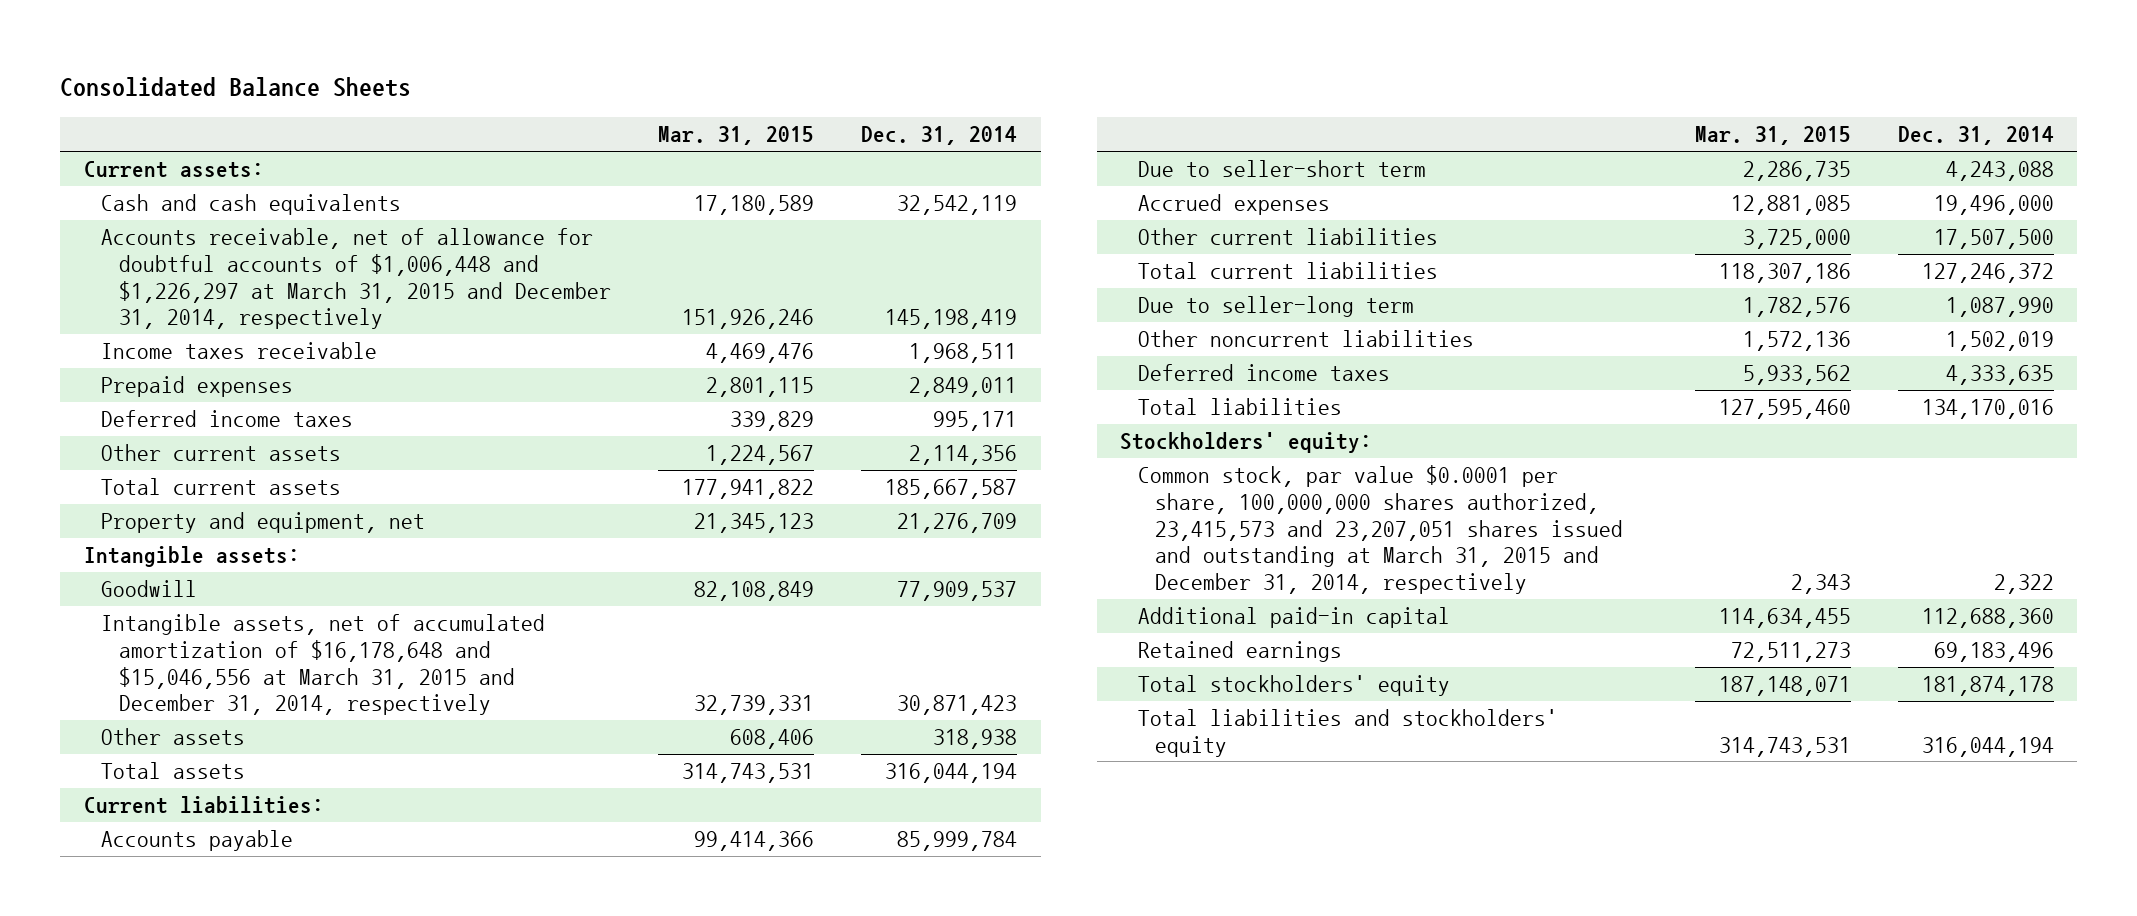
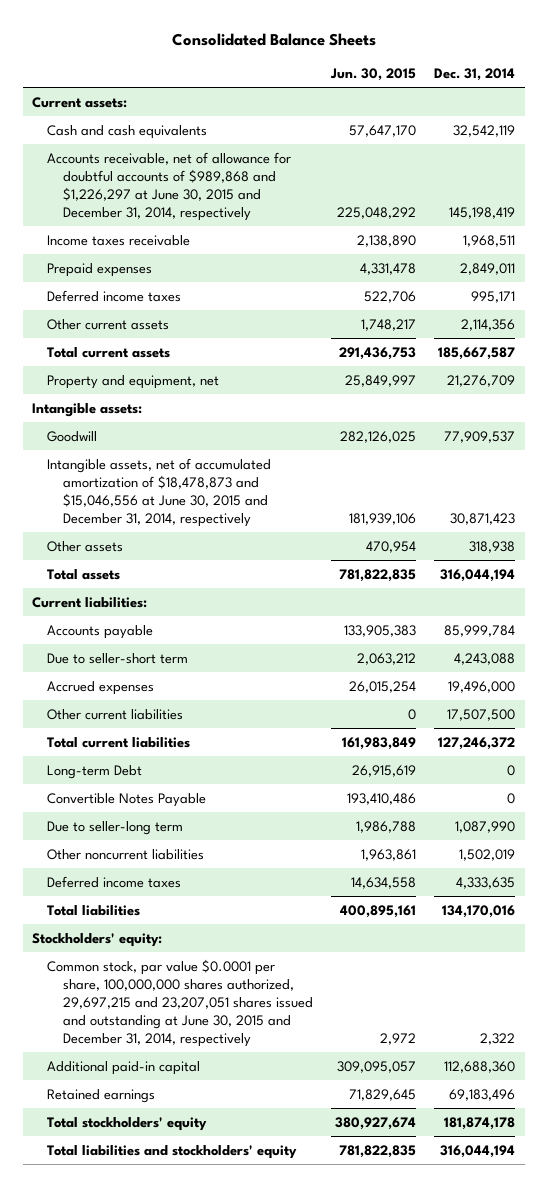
- | Mar. 31, 2015 | Dec. 31, 2014
+ | Jun. 30, 2015 | Dec. 31, 2014
- Accounts receivable, net of allowance for doubtful accounts of $1,006,448 and $1,226,297 at March 31, 2015 and December 31, 2014, respectively | 151,926,246 | 145,198,419
+ Accounts receivable, net of allowance for doubtful accounts of $989,868 and $1,226,297 at June 30, 2015 and December 31, 2014, respectively | 225,048,292 | 145,198,419
- Intangible assets, net of accumulated amortization of $16,178,648 and $15,046,556 at March 31, 2015 and December 31, 2014, respectively | 32,739,331 | 30,871,423
+ Intangible assets, net of accumulated amortization of $18,478,873 and $15,046,556 at June 30, 2015 and December 31, 2014, respectively | 181,939,106 | 30,871,423
+ Long-term Debt | 26,915,619 | 0
+ Convertible Notes Payable | 193,410,486 | 0
- Common stock, par value $0.0001 per share, 100,000,000 shares authorized, 23,415,573 and 23,207,051 shares issued and outstanding at March 31, 2015 and December 31, 2014, respectively | 2,343 | 2,322
+ Common stock, par value $0.0001 per share, 100,000,000 shares authorized, 29,697,215 and 23,207,051 shares issued and outstanding at June 30, 2015 and December 31, 2014, respectively | 2,972 | 2,322

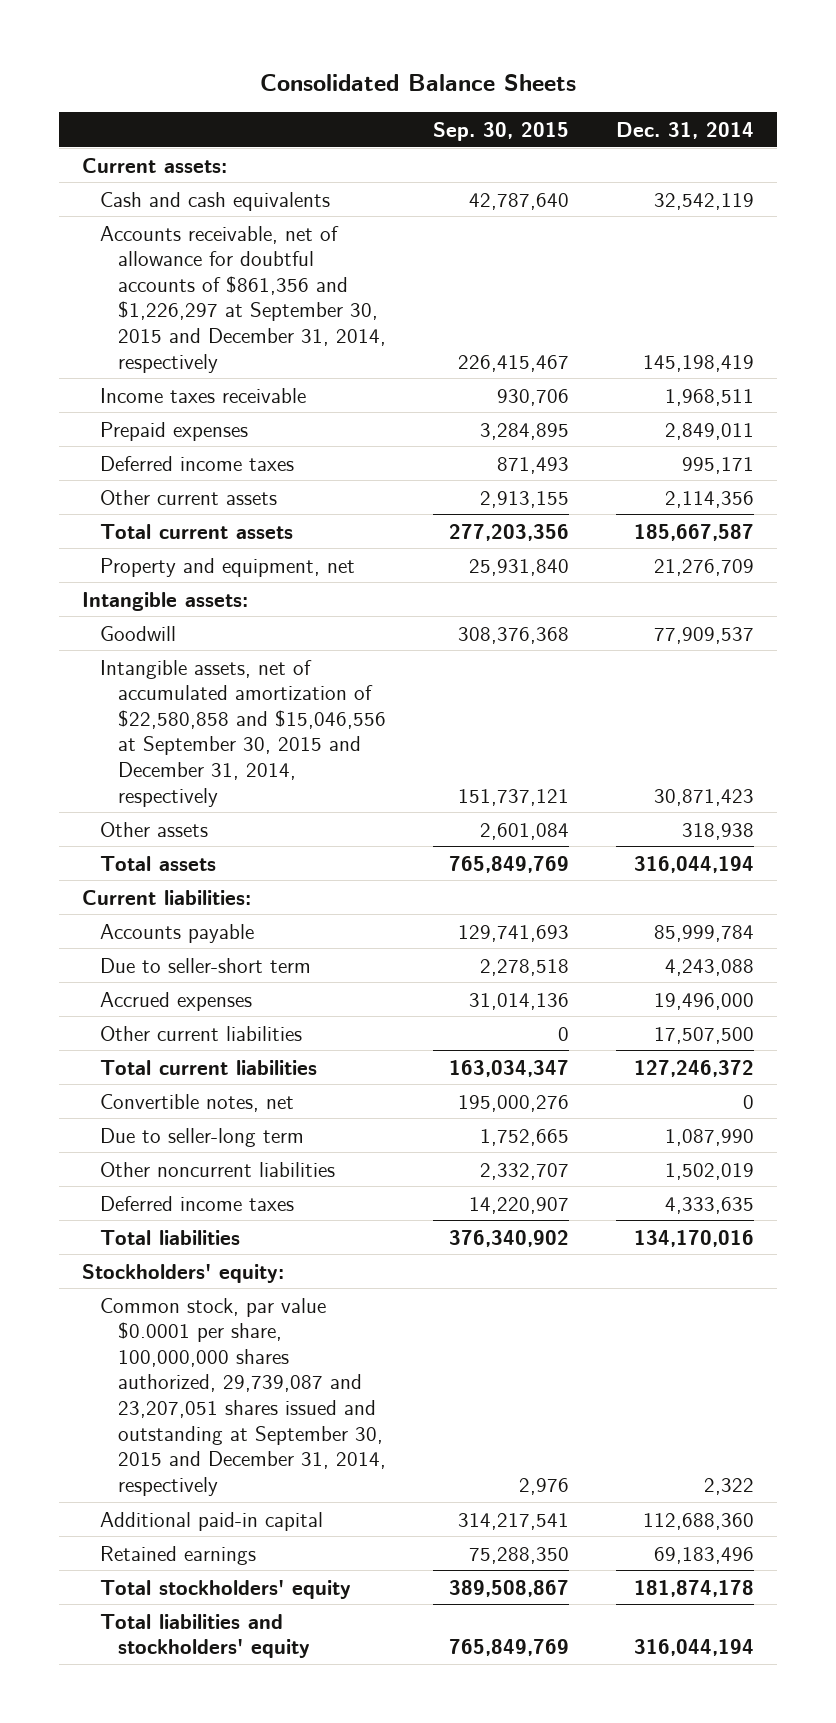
- | Jun. 30, 2015 | Dec. 31, 2014
+ | Sep. 30, 2015 | Dec. 31, 2014
- Accounts receivable, net of allowance for doubtful accounts of $989,868 and $1,226,297 at June 30, 2015 and December 31, 2014, respectively | 225,048,292 | 145,198,419
+ Accounts receivable, net of allowance for doubtful accounts of $861,356 and $1,226,297 at September 30, 2015 and December 31, 2014, respectively | 226,415,467 | 145,198,419
- Intangible assets, net of accumulated amortization of $18,478,873 and $15,046,556 at June 30, 2015 and December 31, 2014, respectively | 181,939,106 | 30,871,423
+ Intangible assets, net of accumulated amortization of $22,580,858 and $15,046,556 at September 30, 2015 and December 31, 2014, respectively | 151,737,121 | 30,871,423
- Long-term Debt | 26,915,619 | 0
- Convertible Notes Payable | 193,410,486 | 0
+ Convertible notes, net | 195,000,276 | 0
- Common stock, par value $0.0001 per share, 100,000,000 shares authorized, 29,697,215 and 23,207,051 shares issued and outstanding at June 30, 2015 and December 31, 2014, respectively | 2,972 | 2,322
+ Common stock, par value $0.0001 per share, 100,000,000 shares authorized, 29,739,087 and 23,207,051 shares issued and outstanding at September 30, 2015 and December 31, 2014, respectively | 2,976 | 2,322

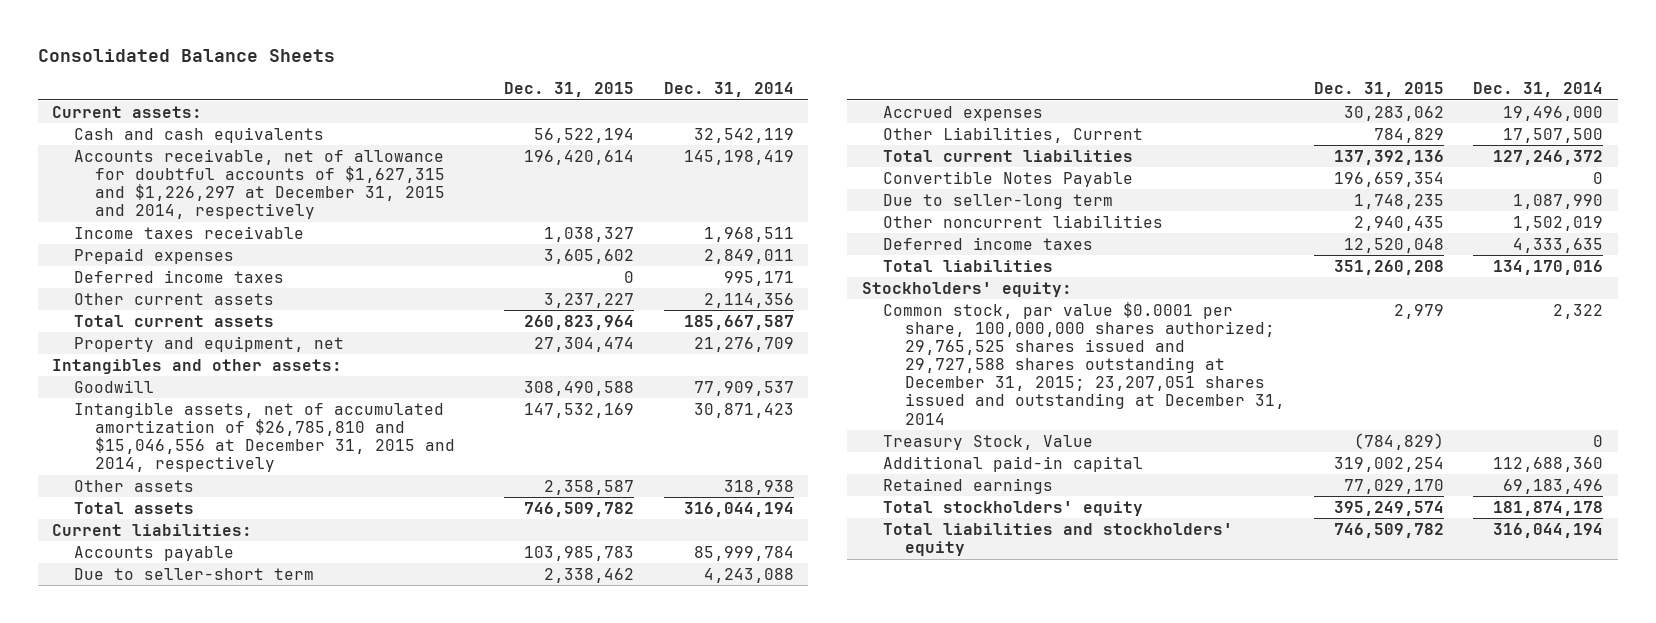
- | Sep. 30, 2015 | Dec. 31, 2014
+ | Dec. 31, 2015 | Dec. 31, 2014
- Accounts receivable, net of allowance for doubtful accounts of $861,356 and $1,226,297 at September 30, 2015 and December 31, 2014, respectively | 226,415,467 | 145,198,419
+ Accounts receivable, net of allowance for doubtful accounts of $1,627,315 and $1,226,297 at December 31, 2015 and 2014, respectively | 196,420,614 | 145,198,419
- Intangible assets:
+ Intangibles and other assets:
- Intangible assets, net of accumulated amortization of $22,580,858 and $15,046,556 at September 30, 2015 and December 31, 2014, respectively | 151,737,121 | 30,871,423
+ Intangible assets, net of accumulated amortization of $26,785,810 and $15,046,556 at December 31, 2015 and 2014, respectively | 147,532,169 | 30,871,423
- Other current liabilities | 0 | 17,507,500
+ Other Liabilities, Current | 784,829 | 17,507,500
- Convertible notes, net | 195,000,276 | 0
+ Convertible Notes Payable | 196,659,354 | 0
- Common stock, par value $0.0001 per share, 100,000,000 shares authorized, 29,739,087 and 23,207,051 shares issued and outstanding at September 30, 2015 and December 31, 2014, respectively | 2,976 | 2,322
+ Common stock, par value $0.0001 per share, 100,000,000 shares authorized; 29,765,525 shares issued and 29,727,588 shares outstanding at December 31, 2015; 23,207,051 shares issued and outstanding at December 31, 2014 | 2,979 | 2,322
+ Treasury Stock, Value | (784,829) | 0

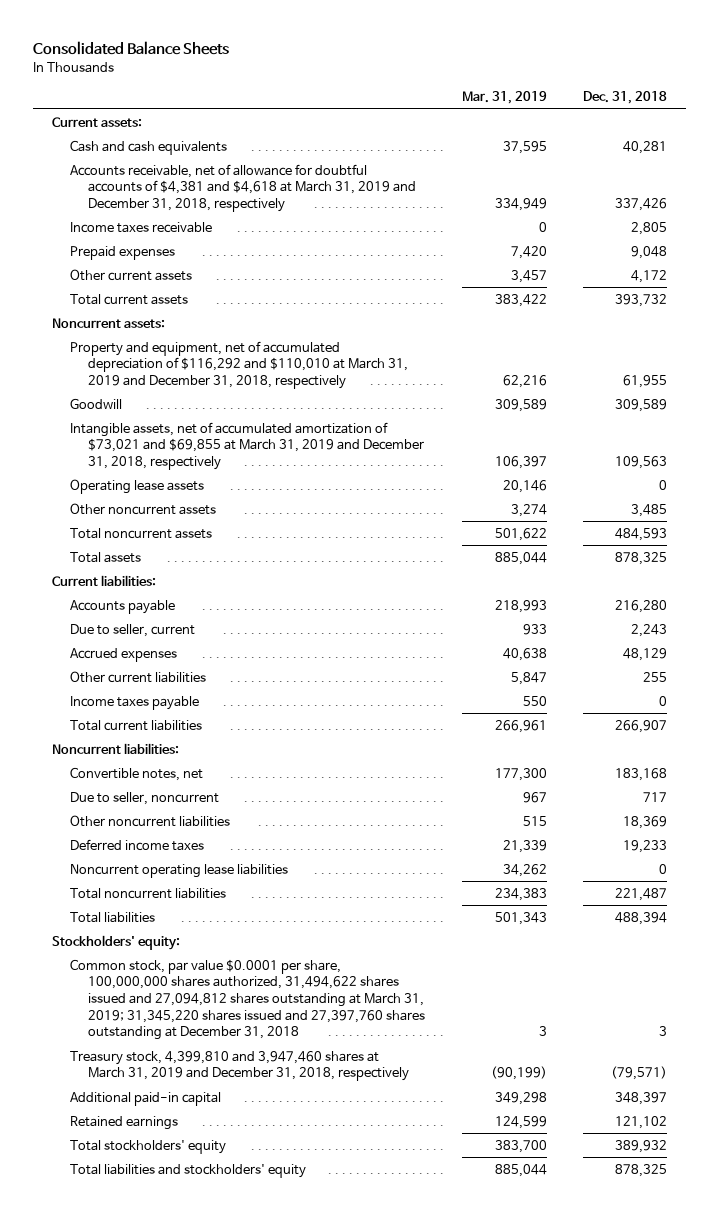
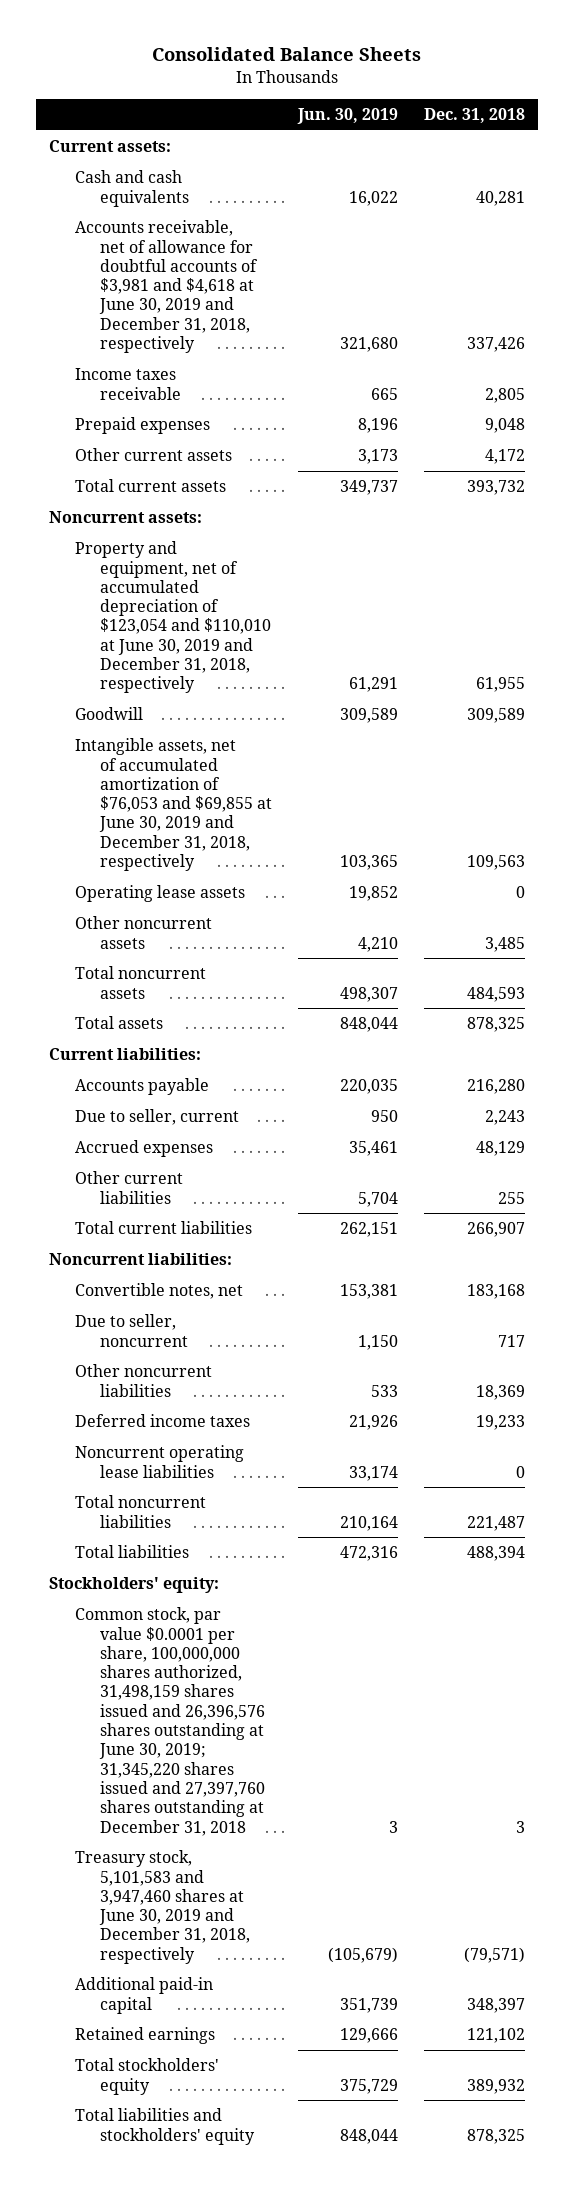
- | Mar. 31, 2019 | Dec. 31, 2018
+ | Jun. 30, 2019 | Dec. 31, 2018
- Accounts receivable, net of allowance for doubtful accounts of $4,381 and $4,618 at March 31, 2019 and December 31, 2018, respectively | 334,949 | 337,426
+ Accounts receivable, net of allowance for doubtful accounts of $3,981 and $4,618 at June 30, 2019 and December 31, 2018, respectively | 321,680 | 337,426
- Property and equipment, net of accumulated depreciation of $116,292 and $110,010 at March 31, 2019 and December 31, 2018, respectively | 62,216 | 61,955
+ Property and equipment, net of accumulated depreciation of $123,054 and $110,010 at June 30, 2019 and December 31, 2018, respectively | 61,291 | 61,955
- Intangible assets, net of accumulated amortization of $73,021 and $69,855 at March 31, 2019 and December 31, 2018, respectively | 106,397 | 109,563
+ Intangible assets, net of accumulated amortization of $76,053 and $69,855 at June 30, 2019 and December 31, 2018, respectively | 103,365 | 109,563
- Income taxes payable | 550 | 0
- Common stock, par value $0.0001 per share, 100,000,000 shares authorized, 31,494,622 shares issued and 27,094,812 shares outstanding at March 31, 2019; 31,345,220 shares issued and 27,397,760 shares outstanding at December 31, 2018 | 3 | 3
- Treasury stock, 4,399,810 and 3,947,460 shares at March 31, 2019 and December 31, 2018, respectively | (90,199) | (79,571)
+ Common stock, par value $0.0001 per share, 100,000,000 shares authorized, 31,498,159 shares issued and 26,396,576 shares outstanding at June 30, 2019; 31,345,220 shares issued and 27,397,760 shares outstanding at December 31, 2018 | 3 | 3
+ Treasury stock, 5,101,583 and 3,947,460 shares at June 30, 2019 and December 31, 2018, respectively | (105,679) | (79,571)

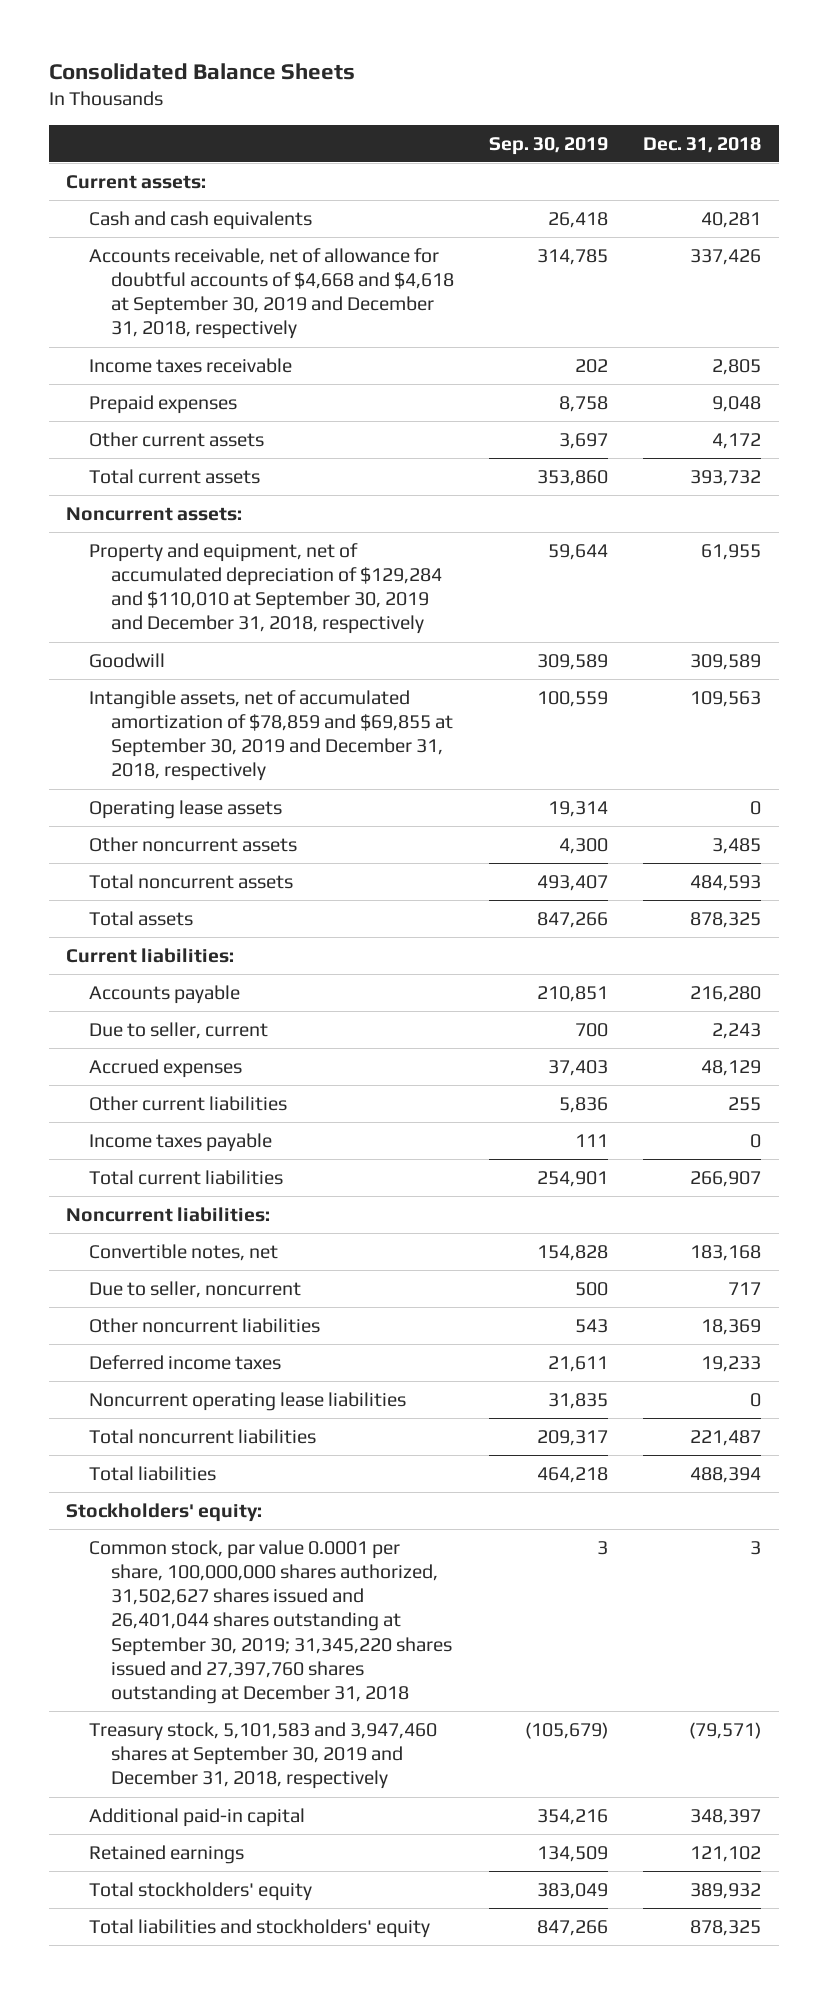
- | Jun. 30, 2019 | Dec. 31, 2018
+ | Sep. 30, 2019 | Dec. 31, 2018
- Accounts receivable, net of allowance for doubtful accounts of $3,981 and $4,618 at June 30, 2019 and December 31, 2018, respectively | 321,680 | 337,426
+ Accounts receivable, net of allowance for doubtful accounts of $4,668 and $4,618 at September 30, 2019 and December 31, 2018, respectively | 314,785 | 337,426
- Property and equipment, net of accumulated depreciation of $123,054 and $110,010 at June 30, 2019 and December 31, 2018, respectively | 61,291 | 61,955
+ Property and equipment, net of accumulated depreciation of $129,284 and $110,010 at September 30, 2019 and December 31, 2018, respectively | 59,644 | 61,955
- Intangible assets, net of accumulated amortization of $76,053 and $69,855 at June 30, 2019 and December 31, 2018, respectively | 103,365 | 109,563
+ Intangible assets, net of accumulated amortization of $78,859 and $69,855 at September 30, 2019 and December 31, 2018, respectively | 100,559 | 109,563
+ Income taxes payable | 111 | 0
- Common stock, par value $0.0001 per share, 100,000,000 shares authorized, 31,498,159 shares issued and 26,396,576 shares outstanding at June 30, 2019; 31,345,220 shares issued and 27,397,760 shares outstanding at December 31, 2018 | 3 | 3
- Treasury stock, 5,101,583 and 3,947,460 shares at June 30, 2019 and December 31, 2018, respectively | (105,679) | (79,571)
+ Common stock, par value 0.0001 per share, 100,000,000 shares authorized, 31,502,627 shares issued and 26,401,044 shares outstanding at September 30, 2019; 31,345,220 shares issued and 27,397,760 shares outstanding at December 31, 2018 | 3 | 3
+ Treasury stock, 5,101,583 and 3,947,460 shares at September 30, 2019 and December 31, 2018, respectively | (105,679) | (79,571)

